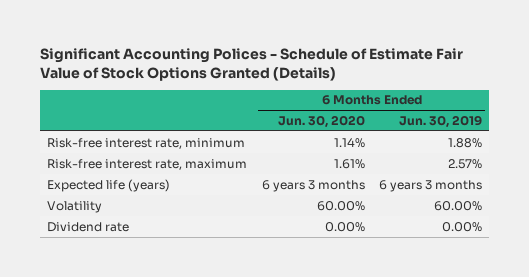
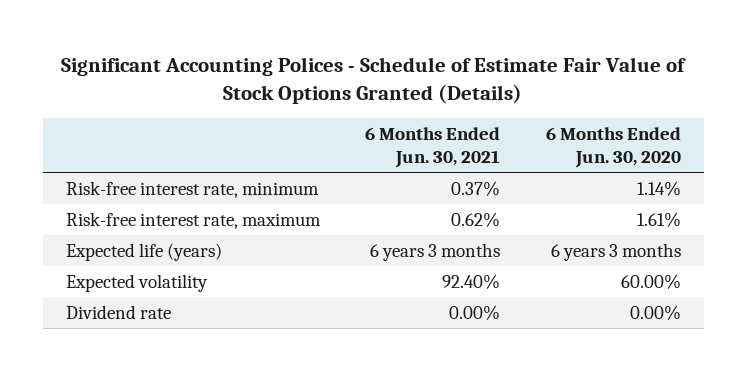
- | 6 Months Ended Jun. 30, 2020 | 6 Months Ended Jun. 30, 2019
+ | 6 Months Ended Jun. 30, 2021 | 6 Months Ended Jun. 30, 2020
- Volatility | 60.00% | 60.00%
+ Expected volatility | 92.40% | 60.00%

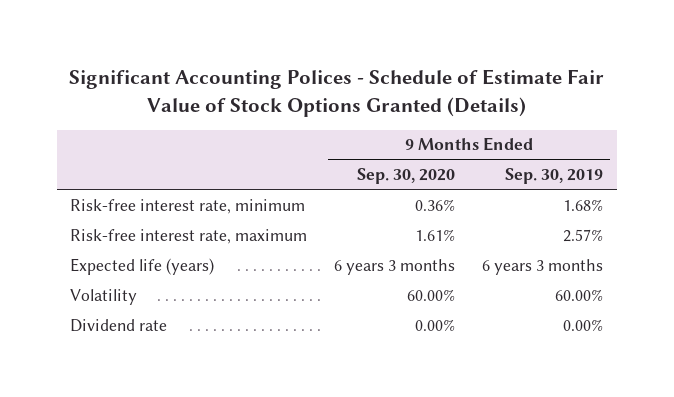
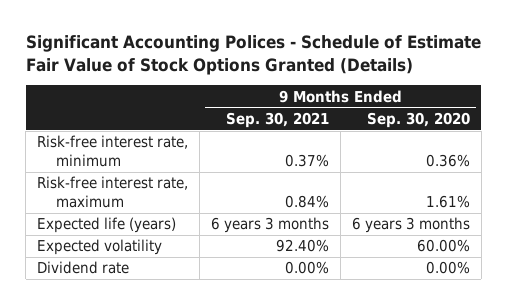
- | 9 Months Ended Sep. 30, 2020 | 9 Months Ended Sep. 30, 2019
+ | 9 Months Ended Sep. 30, 2021 | 9 Months Ended Sep. 30, 2020
- Volatility | 60.00% | 60.00%
+ Expected volatility | 92.40% | 60.00%

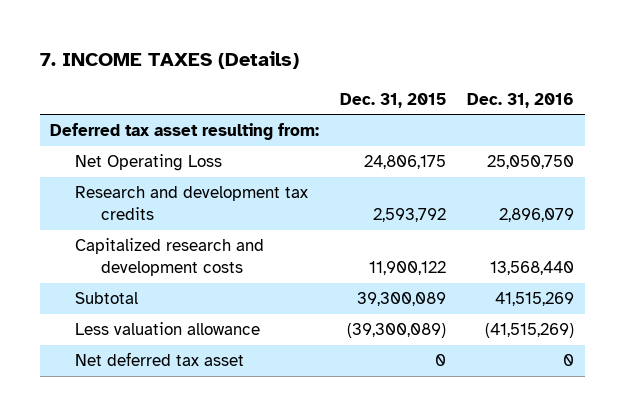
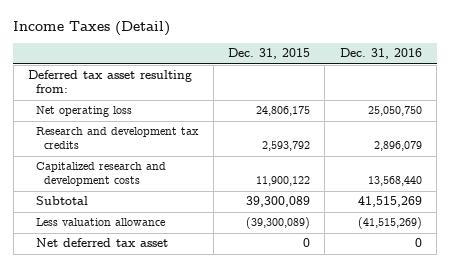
- 7. INCOME TAXES (Details)
+ Income Taxes (Detail)
- Net Operating Loss | 24,806,175 | 25,050,750
+ Net operating loss | 24,806,175 | 25,050,750

